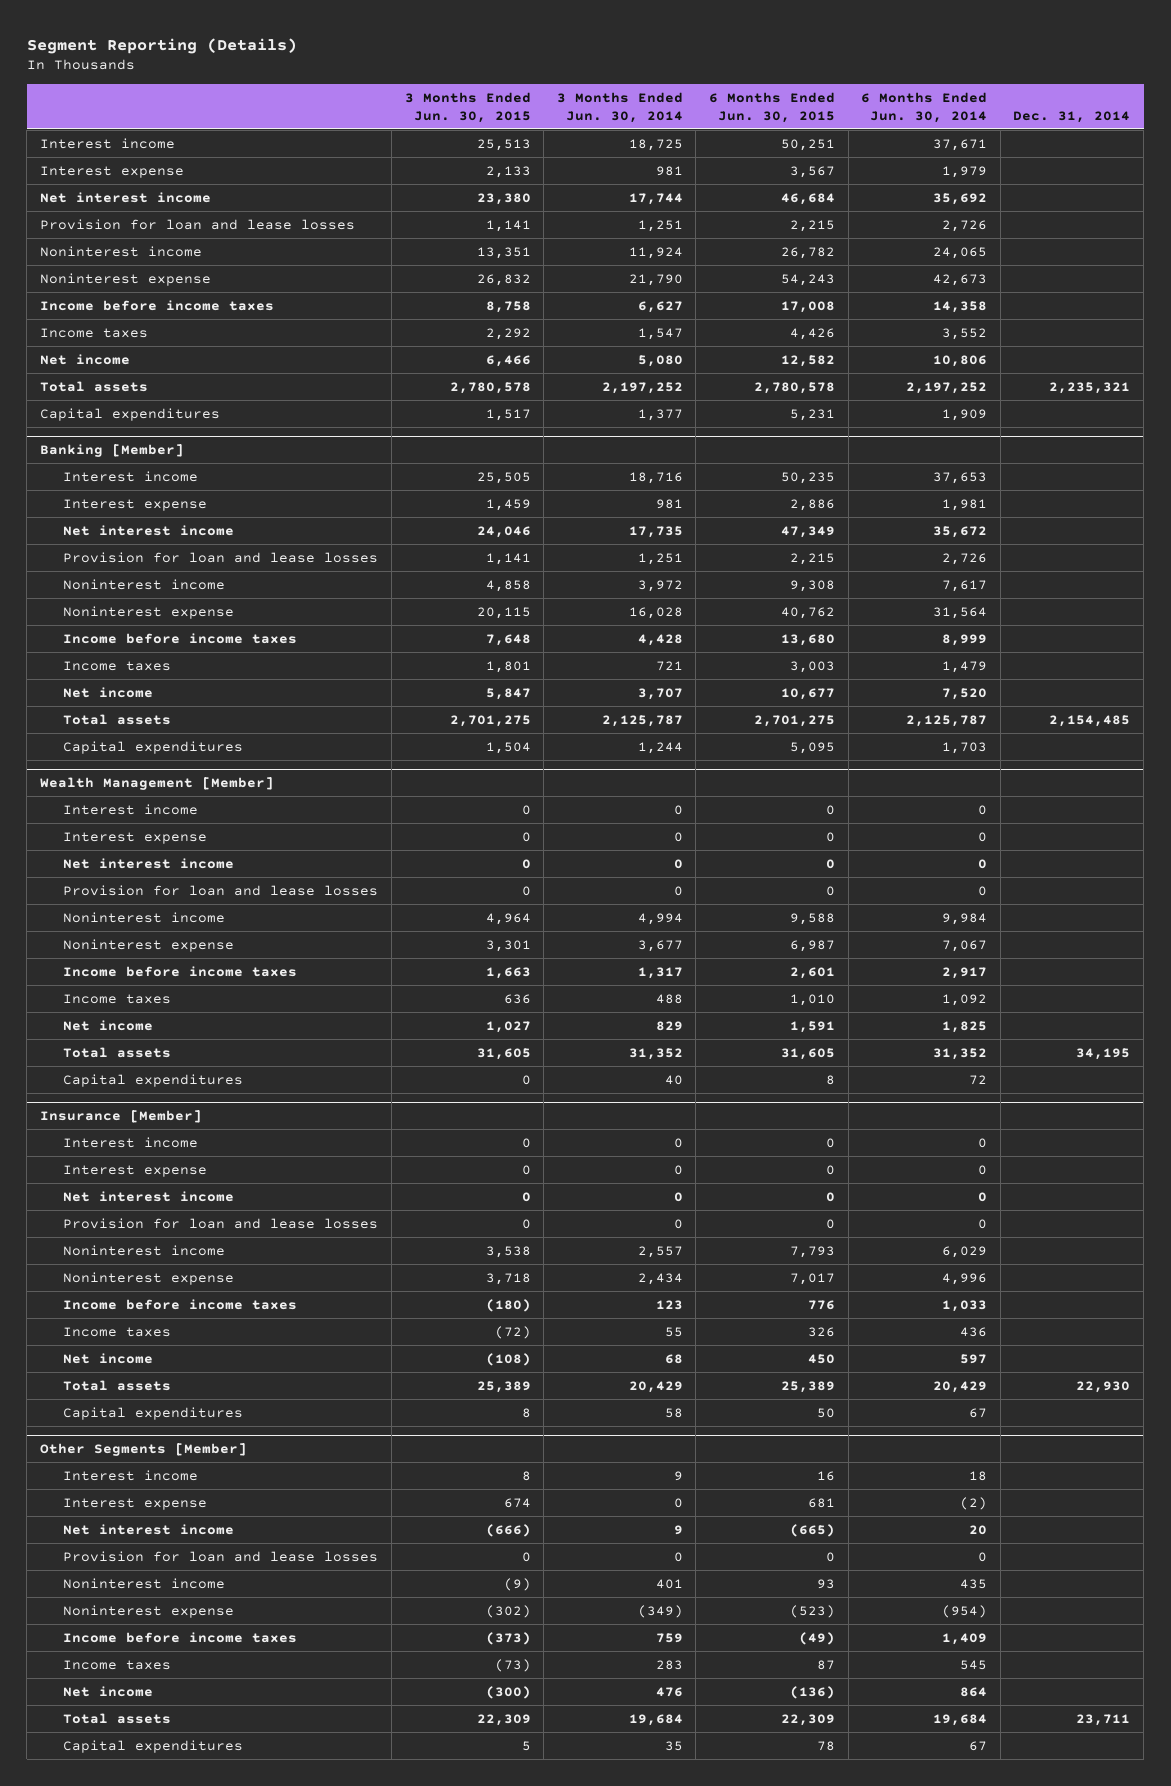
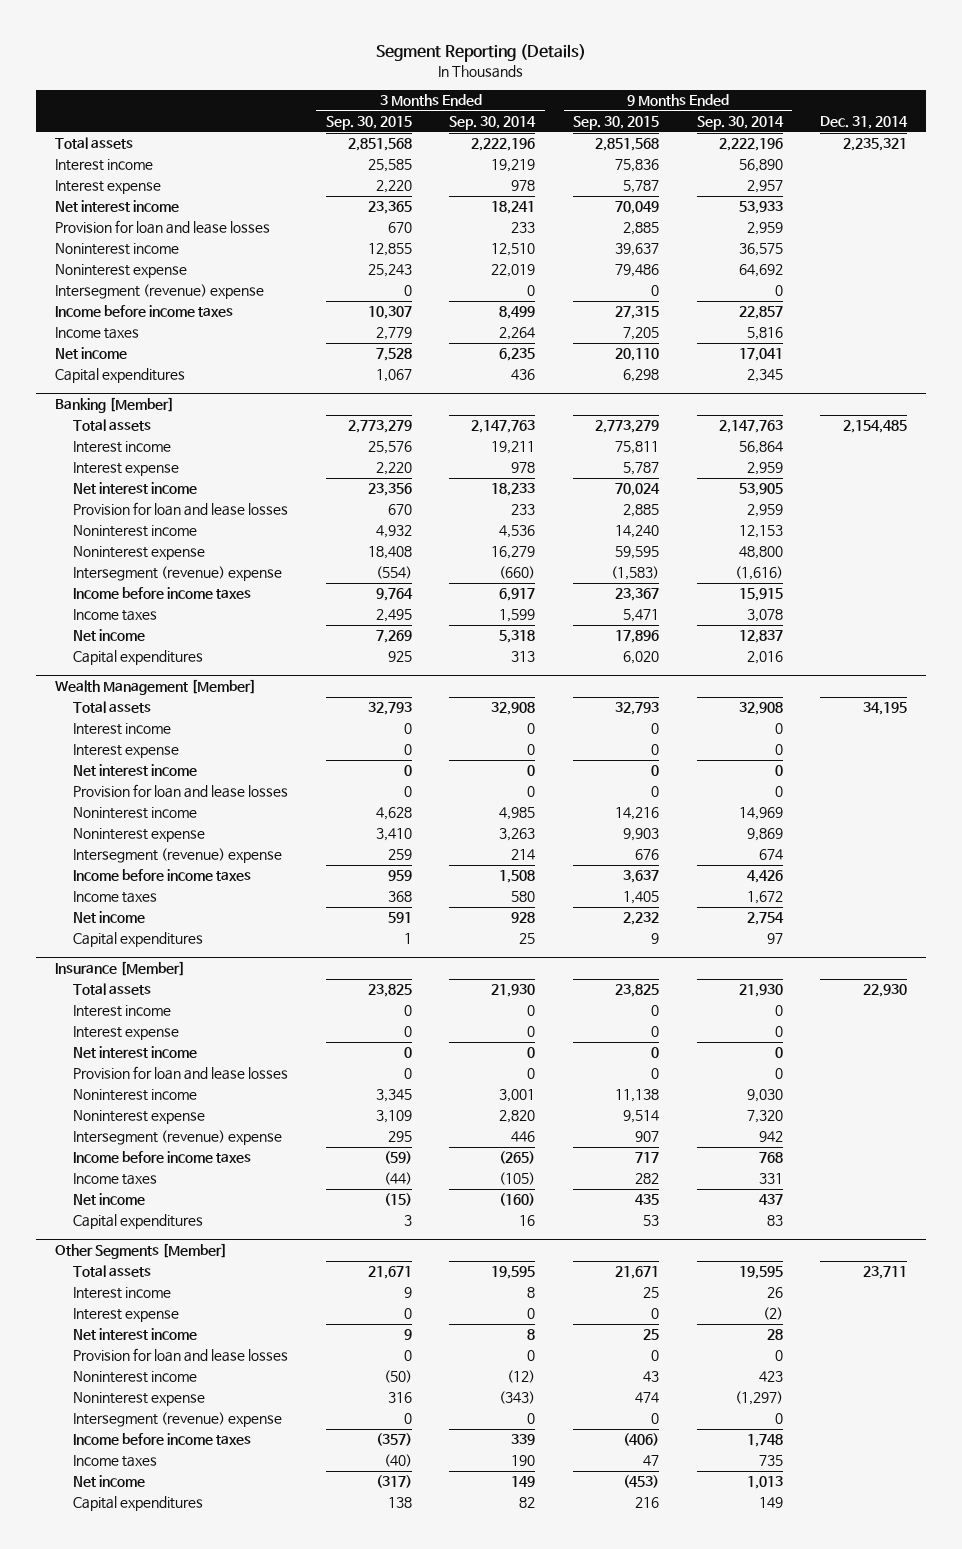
- | 3 Months Ended Jun. 30, 2015 | 3 Months Ended Jun. 30, 2014 | 6 Months Ended Jun. 30, 2015 | 6 Months Ended Jun. 30, 2014 | Dec. 31, 2014
+ | 3 Months Ended Sep. 30, 2015 | 3 Months Ended Sep. 30, 2014 | 9 Months Ended Sep. 30, 2015 | 9 Months Ended Sep. 30, 2014 | Dec. 31, 2014
moved up: Total assets | 2,851,568 | 2,222,196 | 2,851,568 | 2,222,196 | 2,235,321
+ Intersegment (revenue) expense | 0 | 0 | 0 | 0 |
@ Banking [Member]
moved up: Total assets | 2,773,279 | 2,147,763 | 2,773,279 | 2,147,763 | 2,154,485
+ Intersegment (revenue) expense | (554) | (660) | (1,583) | (1,616) |
@ Wealth Management [Member]
moved up: Total assets | 32,793 | 32,908 | 32,793 | 32,908 | 34,195
+ Intersegment (revenue) expense | 259 | 214 | 676 | 674 |
@ Insurance [Member]
moved up: Total assets | 23,825 | 21,930 | 23,825 | 21,930 | 22,930
+ Intersegment (revenue) expense | 295 | 446 | 907 | 942 |
@ Other Segments [Member]
moved up: Total assets | 21,671 | 19,595 | 21,671 | 19,595 | 23,711
+ Intersegment (revenue) expense | 0 | 0 | 0 | 0 |

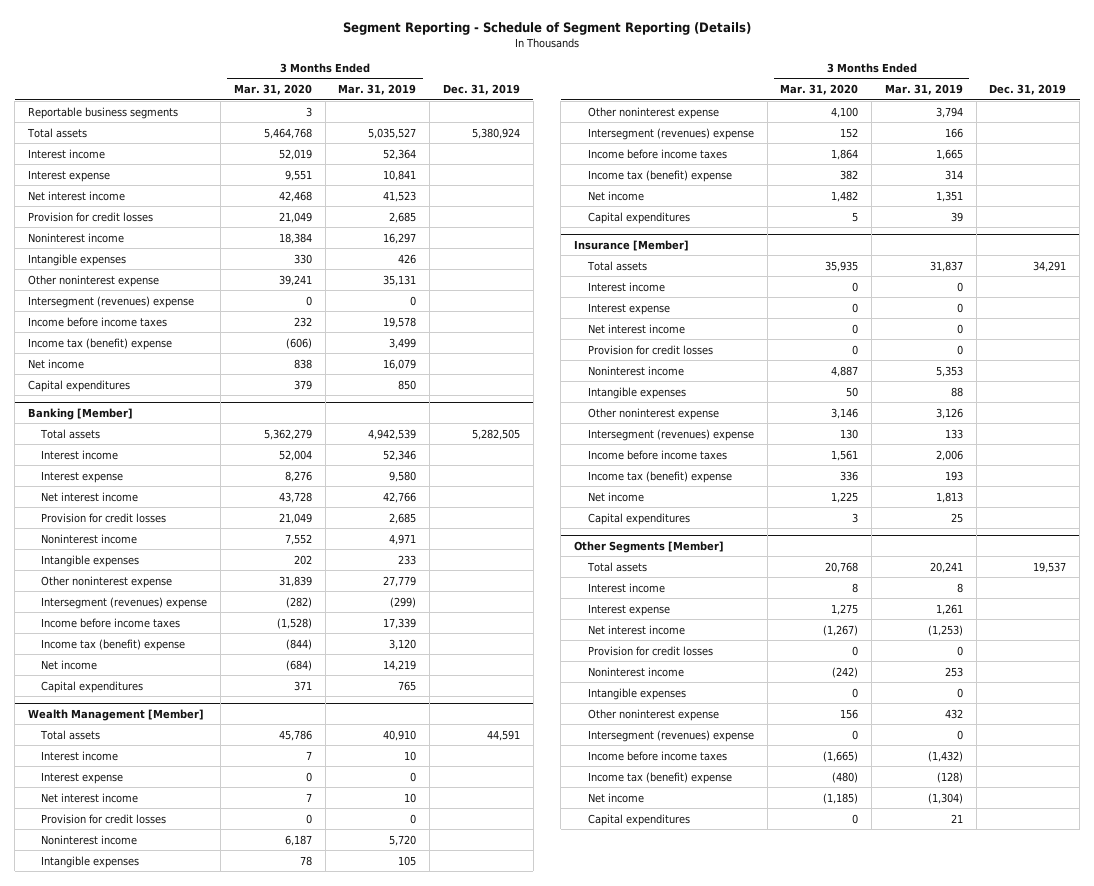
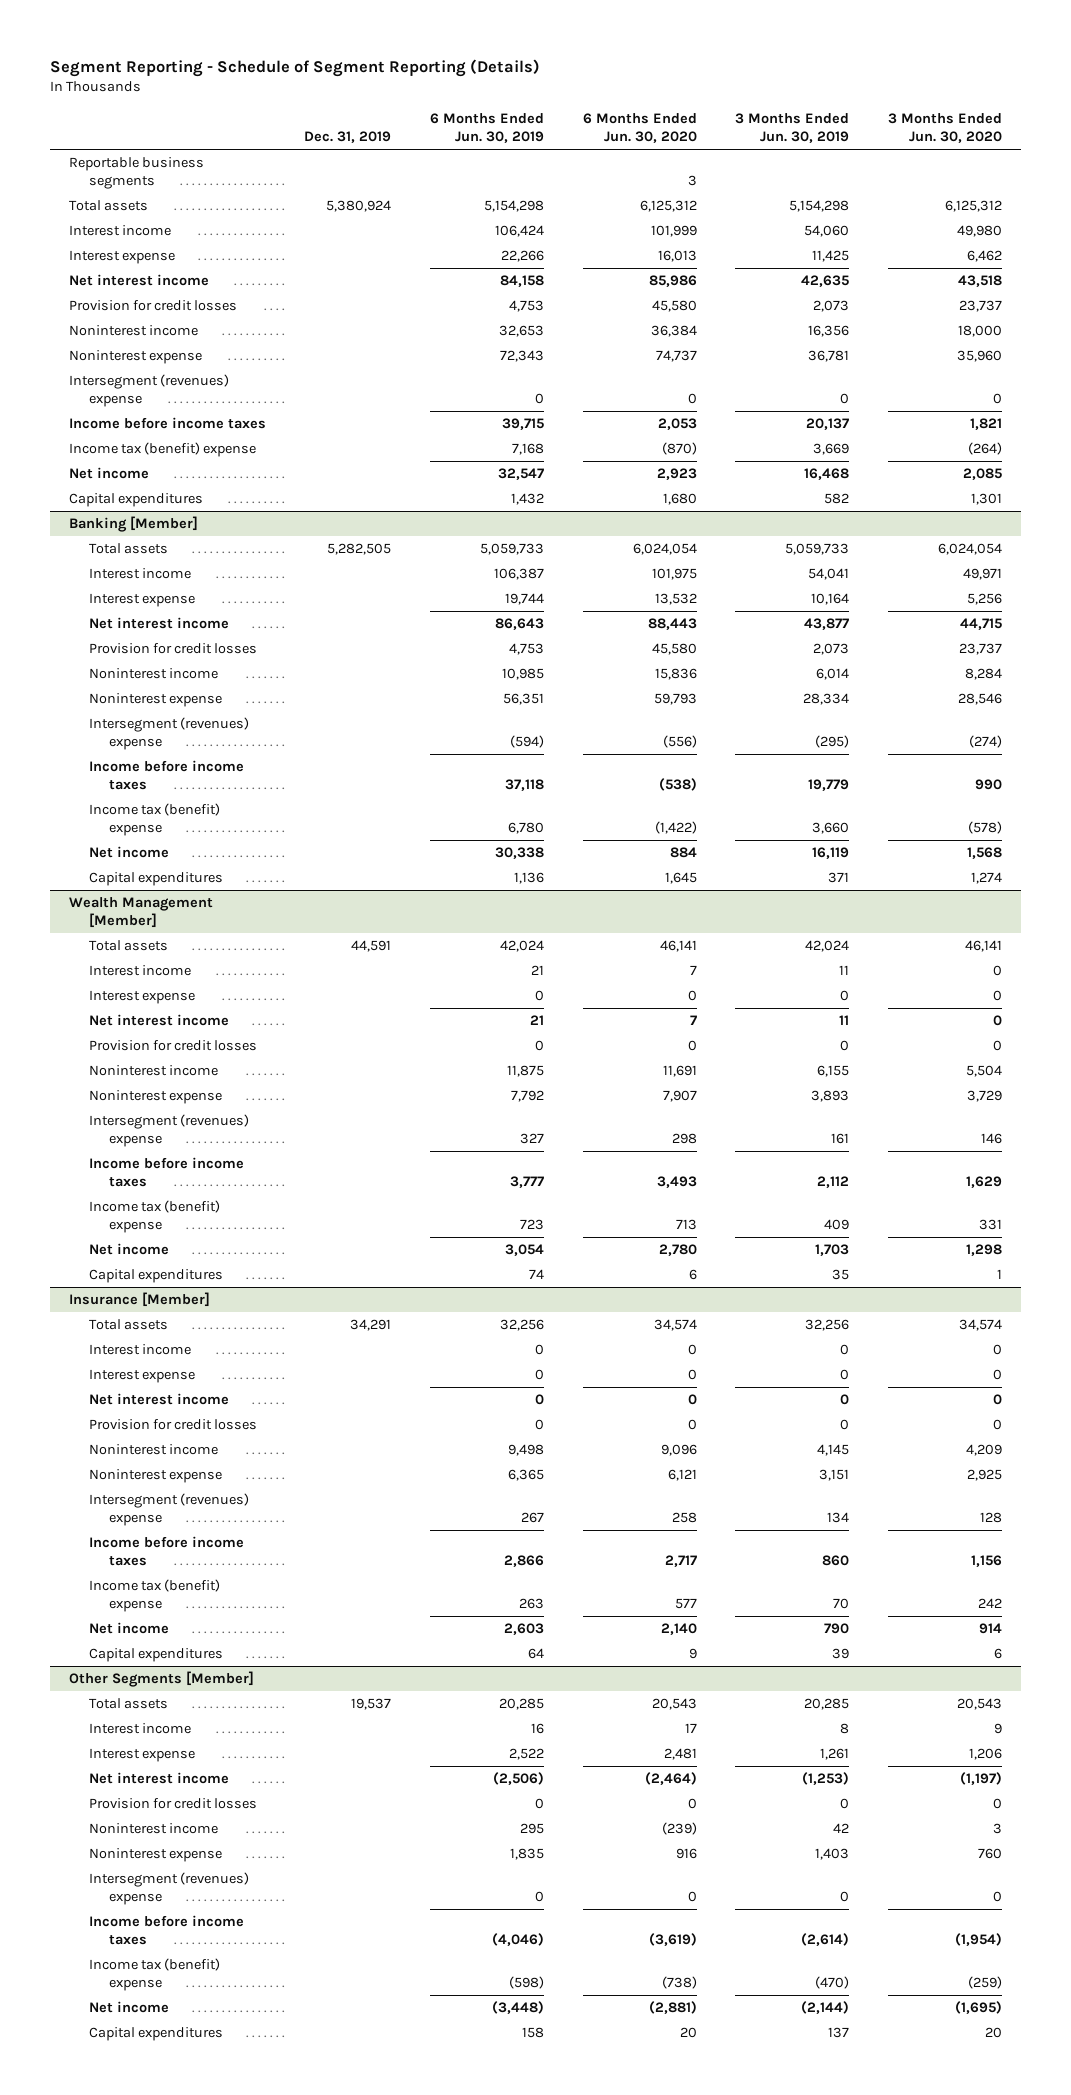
- | 3 Months Ended Mar. 31, 2020 | 3 Months Ended Mar. 31, 2019 | Dec. 31, 2019
+ | Dec. 31, 2019 | 6 Months Ended Jun. 30, 2019 | 6 Months Ended Jun. 30, 2020 | 3 Months Ended Jun. 30, 2019 | 3 Months Ended Jun. 30, 2020
- Intangible expenses | 330 | 426 |
- Other noninterest expense | 39,241 | 35,131 |
+ Noninterest expense | | 72,343 | 74,737 | 36,781 | 35,960
@ Banking [Member]
- Intangible expenses | 202 | 233 |
- Other noninterest expense | 31,839 | 27,779 |
+ Noninterest expense | | 56,351 | 59,793 | 28,334 | 28,546
@ Wealth Management [Member]
- Intangible expenses | 78 | 105 |
- Other noninterest expense | 4,100 | 3,794 |
+ Noninterest expense | | 7,792 | 7,907 | 3,893 | 3,729
@ Insurance [Member]
- Intangible expenses | 50 | 88 |
- Other noninterest expense | 3,146 | 3,126 |
+ Noninterest expense | | 6,365 | 6,121 | 3,151 | 2,925
@ Other Segments [Member]
- Intangible expenses | 0 | 0 |
- Other noninterest expense | 156 | 432 |
+ Noninterest expense | | 1,835 | 916 | 1,403 | 760

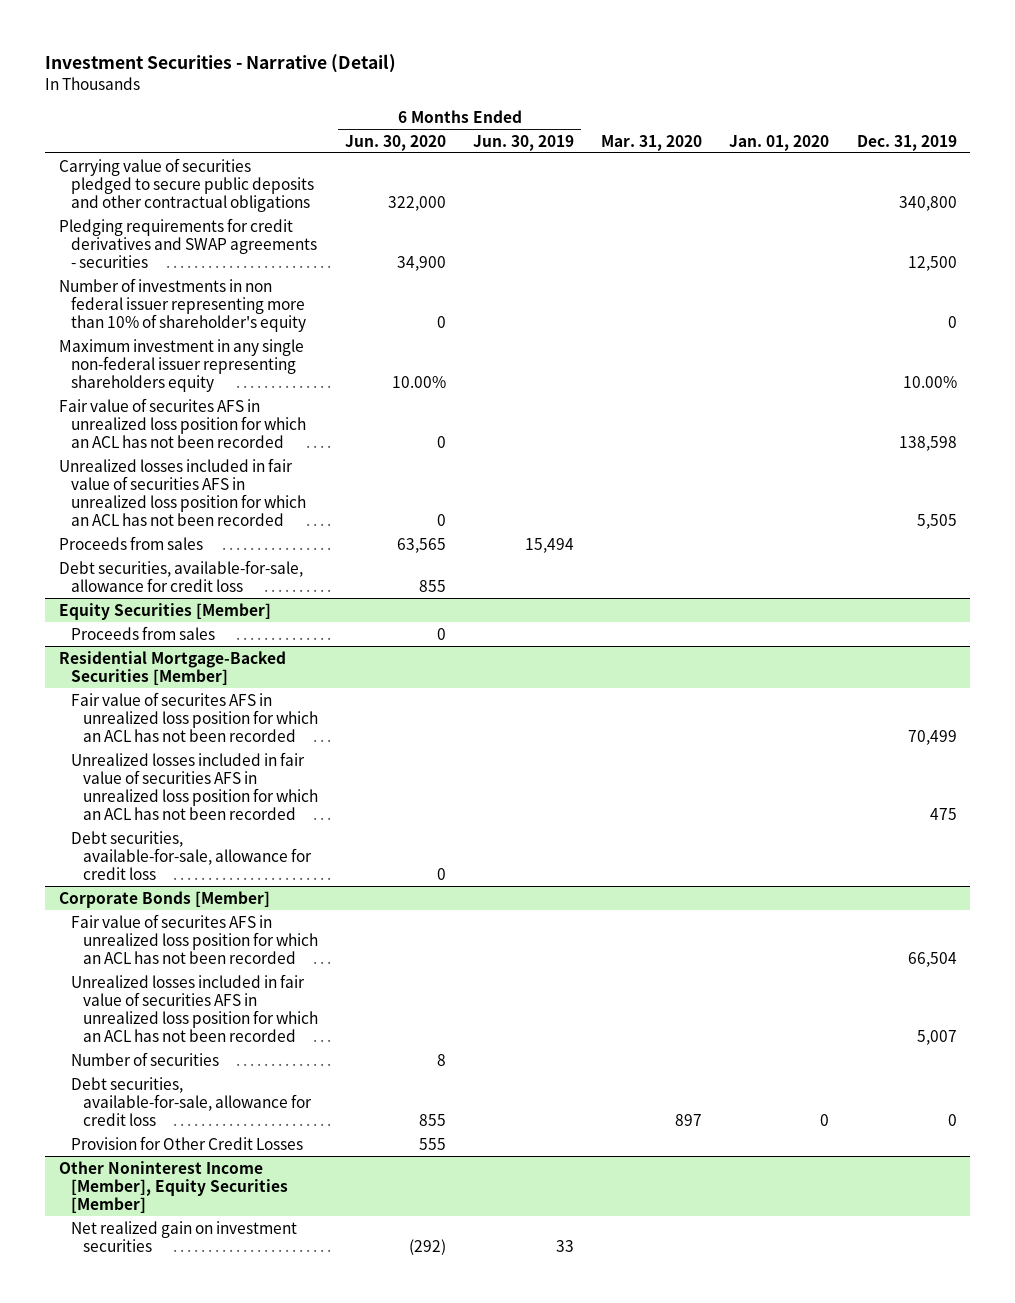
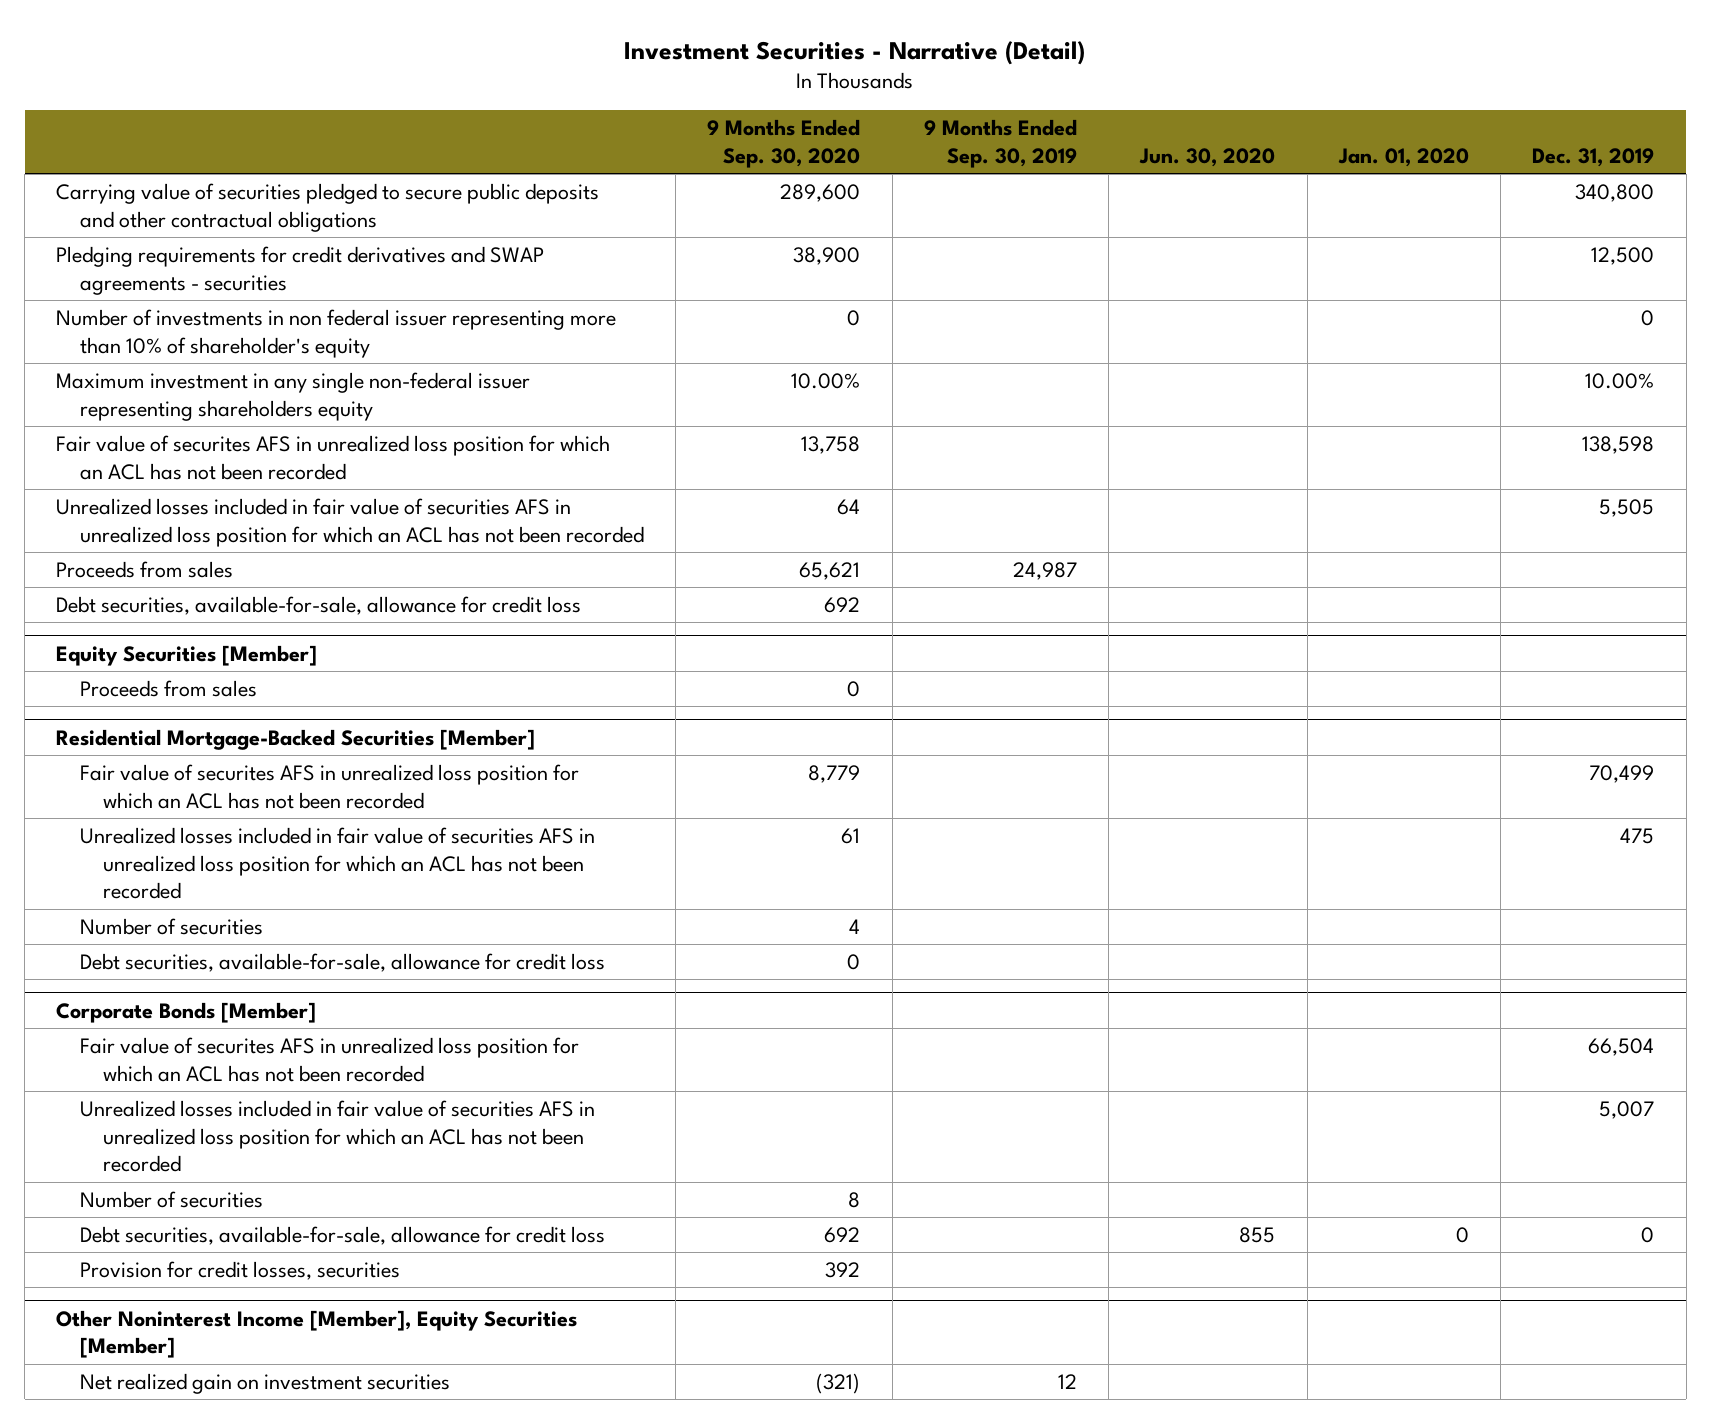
- | 6 Months Ended Jun. 30, 2020 | 6 Months Ended Jun. 30, 2019 | Mar. 31, 2020 | Jan. 01, 2020 | Dec. 31, 2019
+ | 9 Months Ended Sep. 30, 2020 | 9 Months Ended Sep. 30, 2019 | Jun. 30, 2020 | Jan. 01, 2020 | Dec. 31, 2019
@ Residential Mortgage-Backed Securities [Member]
+ Number of securities | 4 | | | |
@ Corporate Bonds [Member]
- Provision for Other Credit Losses | 555 | | | |
+ Provision for credit losses, securities | 392 | | | |

